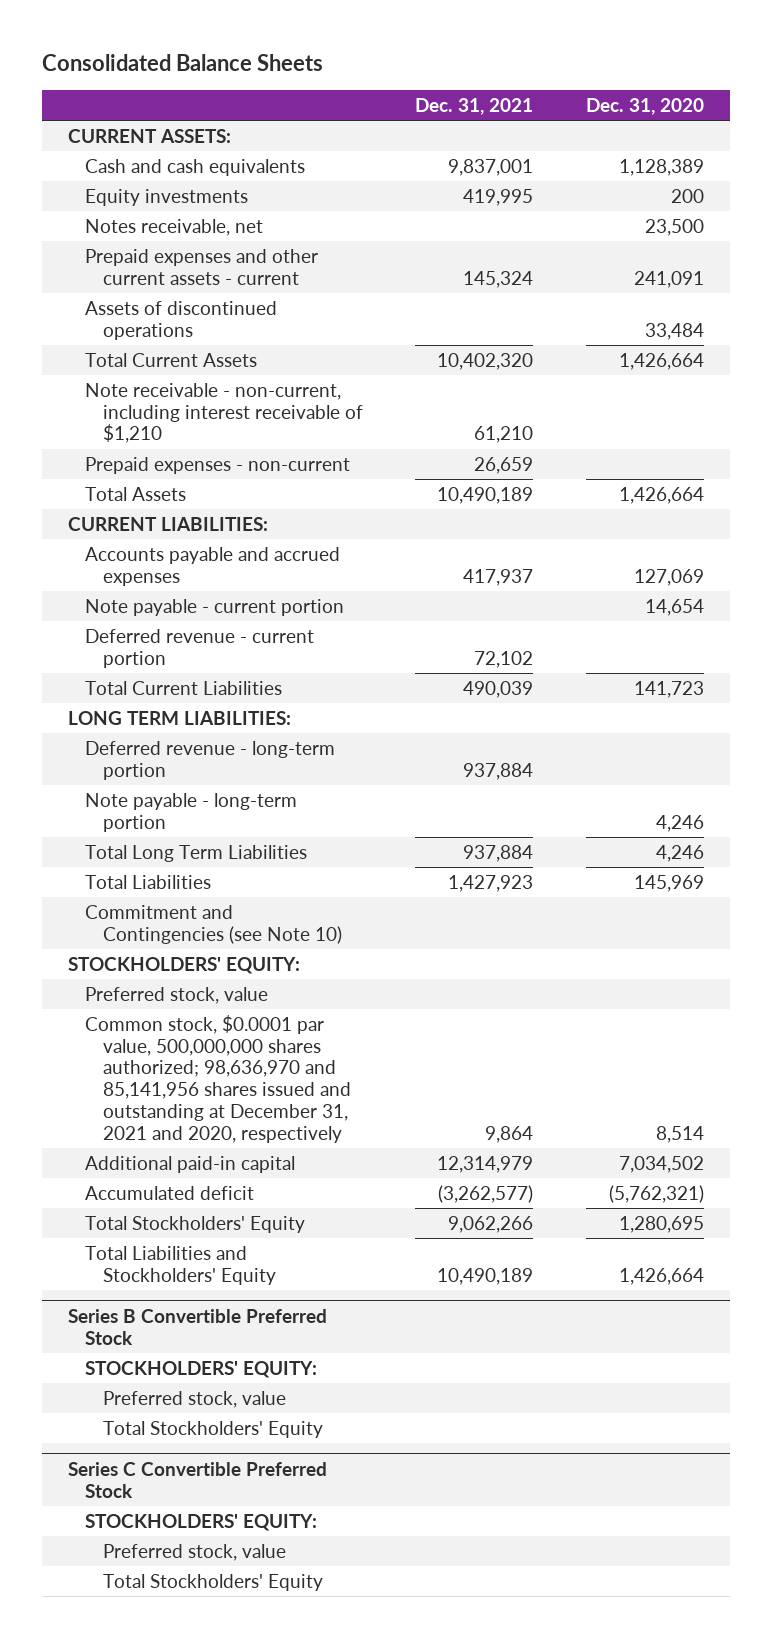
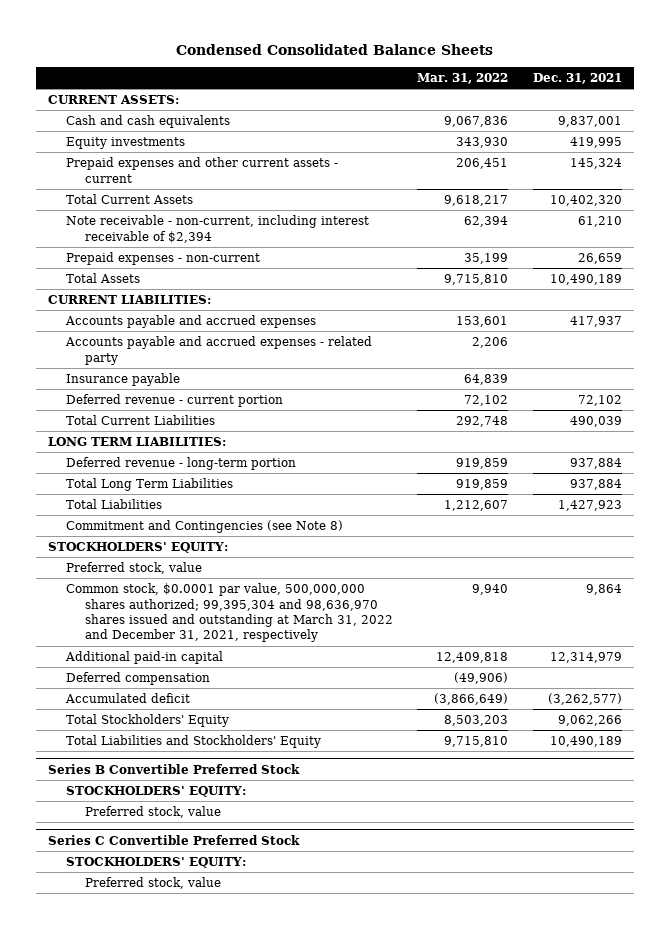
- Consolidated Balance Sheets
+ Condensed Consolidated Balance Sheets
- | Dec. 31, 2021 | Dec. 31, 2020
+ | Mar. 31, 2022 | Dec. 31, 2021
- Notes receivable, net | | 23,500
- Assets of discontinued operations | | 33,484
- Note receivable - non-current, including interest receivable of $1,210 | 61,210 |
+ Note receivable - non-current, including interest receivable of $2,394 | 62,394 | 61,210
- Note payable - current portion | | 14,654
+ Accounts payable and accrued expenses - related party | 2,206 |
+ Insurance payable | 64,839 |
- Note payable - long-term portion | | 4,246
- Commitment and Contingencies (see Note 10)
+ Commitment and Contingencies (see Note 8)
- Common stock, $0.0001 par value, 500,000,000 shares authorized; 98,636,970 and 85,141,956 shares issued and outstanding at December 31, 2021 and 2020, respectively | 9,864 | 8,514
+ Common stock, $0.0001 par value, 500,000,000 shares authorized; 99,395,304 and 98,636,970 shares issued and outstanding at March 31, 2022 and December 31, 2021, respectively | 9,940 | 9,864
+ Deferred compensation | (49,906) |
@ Series B Convertible Preferred Stock
- Total Stockholders' Equity
@ Series C Convertible Preferred Stock
- Total Stockholders' Equity

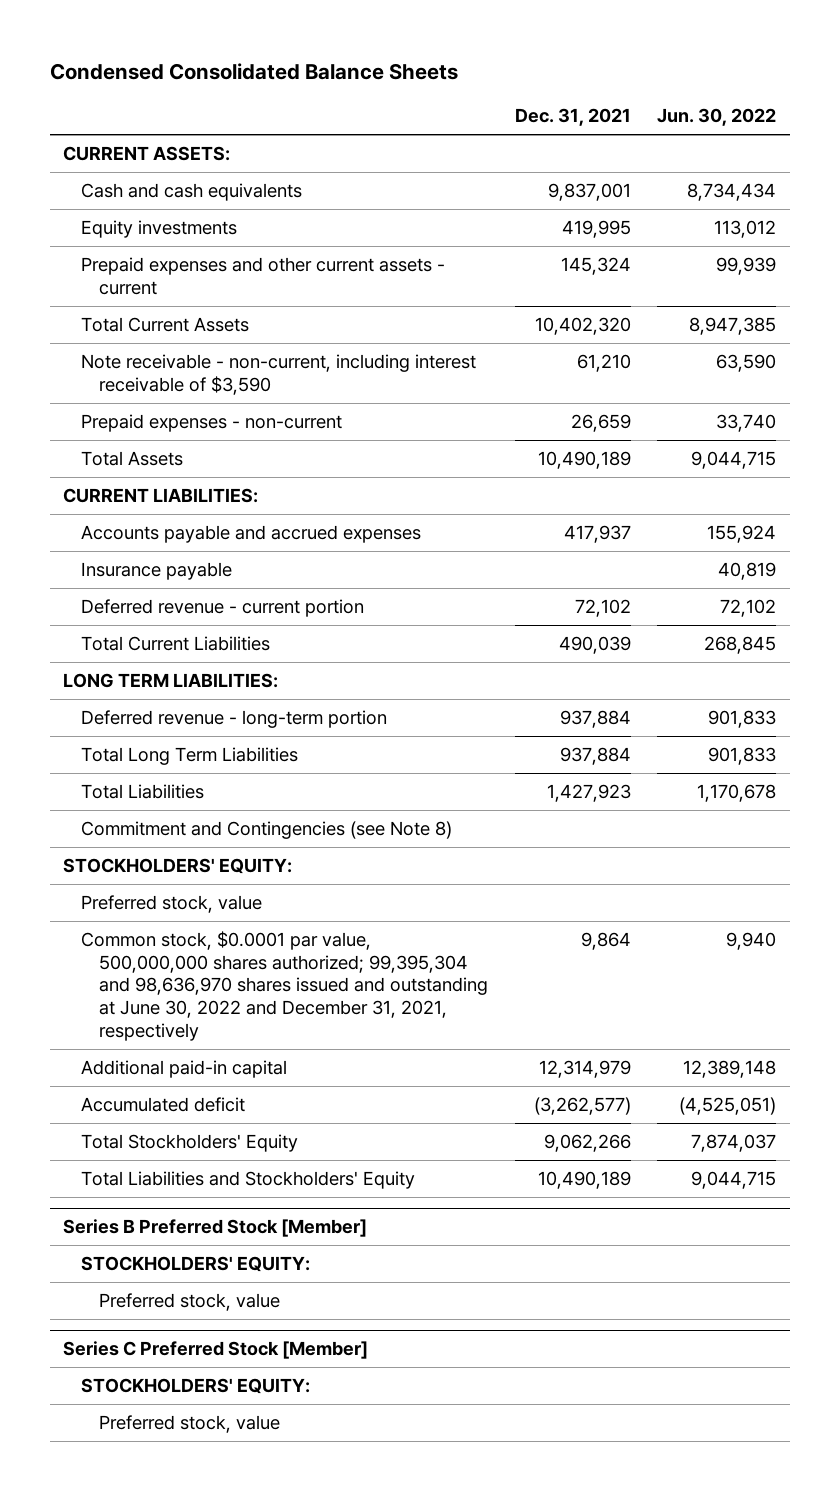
- | Mar. 31, 2022 | Dec. 31, 2021
+ | Dec. 31, 2021 | Jun. 30, 2022
- Note receivable - non-current, including interest receivable of $2,394 | 62,394 | 61,210
+ Note receivable - non-current, including interest receivable of $3,590 | 61,210 | 63,590
- Accounts payable and accrued expenses - related party | 2,206 |
- Common stock, $0.0001 par value, 500,000,000 shares authorized; 99,395,304 and 98,636,970 shares issued and outstanding at March 31, 2022 and December 31, 2021, respectively | 9,940 | 9,864
+ Common stock, $0.0001 par value, 500,000,000 shares authorized; 99,395,304 and 98,636,970 shares issued and outstanding at June 30, 2022 and December 31, 2021, respectively | 9,864 | 9,940
- Deferred compensation | (49,906) |
- Series B Convertible Preferred Stock
+ Series B Preferred Stock [Member]
- Series C Convertible Preferred Stock
+ Series C Preferred Stock [Member]

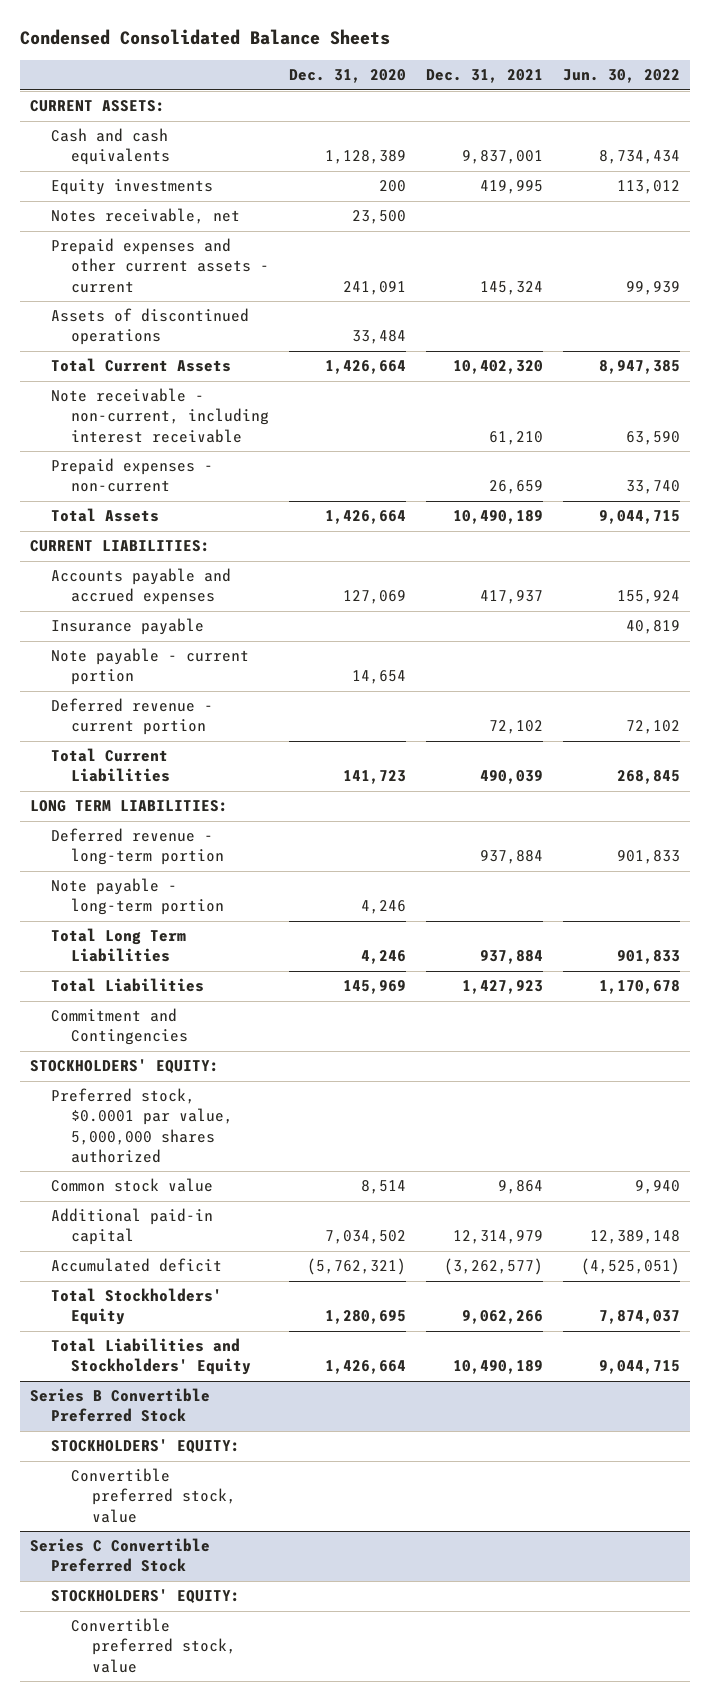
- | Dec. 31, 2021 | Jun. 30, 2022
+ | Dec. 31, 2020 | Dec. 31, 2021 | Jun. 30, 2022
+ Notes receivable, net | 23,500 | |
+ Assets of discontinued operations | 33,484 | |
- Note receivable - non-current, including interest receivable of $3,590 | 61,210 | 63,590
+ Note receivable - non-current, including interest receivable | | 61,210 | 63,590
+ Note payable - current portion | 14,654 | |
+ Note payable - long-term portion | 4,246 | |
- Commitment and Contingencies (see Note 8)
+ Commitment and Contingencies
- Preferred stock, value
- Common stock, $0.0001 par value, 500,000,000 shares authorized; 99,395,304 and 98,636,970 shares issued and outstanding at June 30, 2022 and December 31, 2021, respectively | 9,864 | 9,940
+ Preferred stock, $0.0001 par value, 5,000,000 shares authorized
+ Common stock value | 8,514 | 9,864 | 9,940
- Series B Preferred Stock [Member]
+ Series B Convertible Preferred Stock
- Preferred stock, value
- Series C Preferred Stock [Member]
+ Convertible preferred stock, value
+ Series C Convertible Preferred Stock
- Preferred stock, value
+ Convertible preferred stock, value

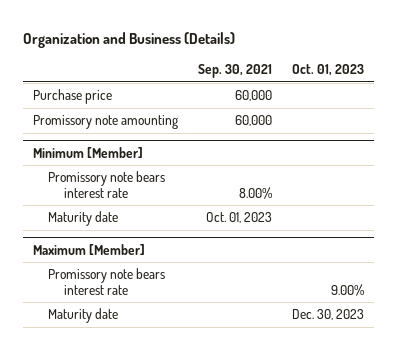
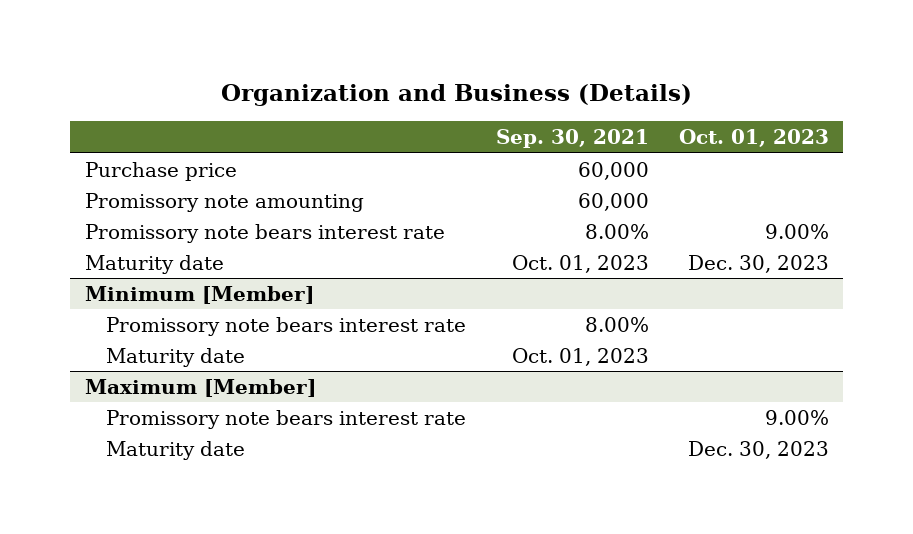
+ Promissory note bears interest rate | 8.00% | 9.00%
+ Maturity date | Oct. 01, 2023 | Dec. 30, 2023

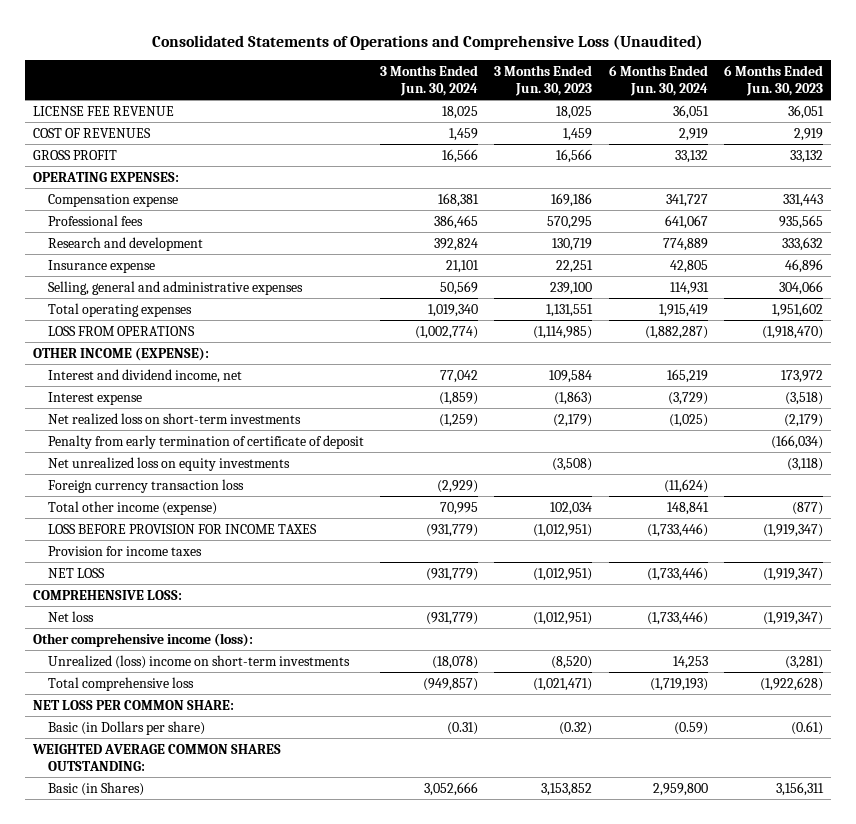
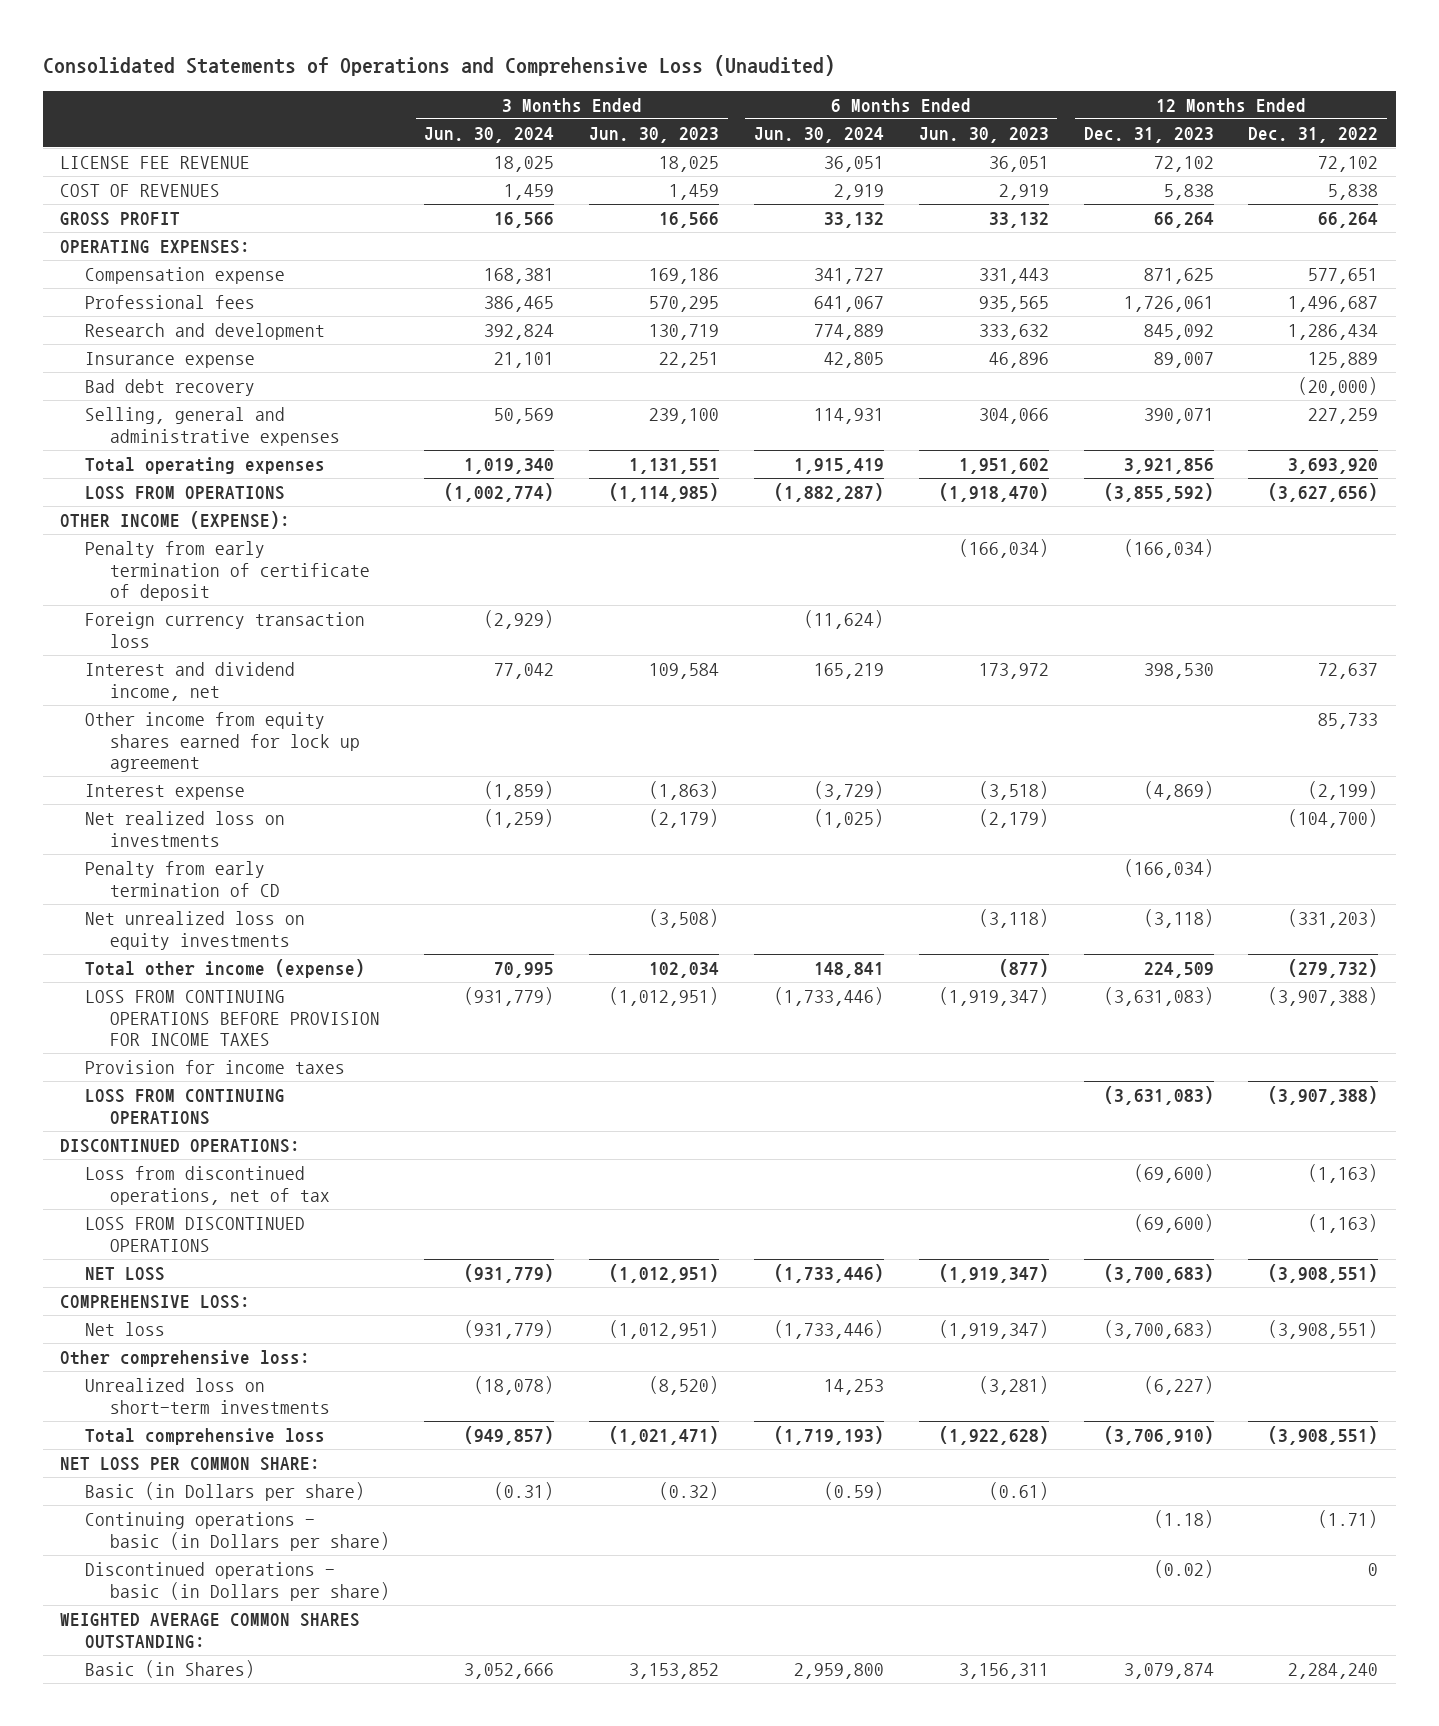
- | 3 Months Ended Jun. 30, 2024 | 3 Months Ended Jun. 30, 2023 | 6 Months Ended Jun. 30, 2024 | 6 Months Ended Jun. 30, 2023
+ | 3 Months Ended Jun. 30, 2024 | 3 Months Ended Jun. 30, 2023 | 6 Months Ended Jun. 30, 2024 | 6 Months Ended Jun. 30, 2023 | 12 Months Ended Dec. 31, 2023 | 12 Months Ended Dec. 31, 2022
+ Bad debt recovery | | | | | | (20,000)
moved up: Penalty from early termination of certificate of deposit | | | | (166,034) | (166,034) |
moved up: Foreign currency transaction loss | (2,929) | | (11,624) | | |
+ Other income from equity shares earned for lock up agreement | | | | | | 85,733
- Net realized loss on short-term investments | (1,259) | (2,179) | (1,025) | (2,179)
+ Net realized loss on investments | (1,259) | (2,179) | (1,025) | (2,179) | | (104,700)
+ Penalty from early termination of CD | | | | | (166,034) |
- LOSS BEFORE PROVISION FOR INCOME TAXES | (931,779) | (1,012,951) | (1,733,446) | (1,919,347)
+ LOSS FROM CONTINUING OPERATIONS BEFORE PROVISION FOR INCOME TAXES | (931,779) | (1,012,951) | (1,733,446) | (1,919,347) | (3,631,083) | (3,907,388)
+ LOSS FROM CONTINUING OPERATIONS | | | | | (3,631,083) | (3,907,388)
+ DISCONTINUED OPERATIONS:
+ Loss from discontinued operations, net of tax | | | | | (69,600) | (1,163)
+ LOSS FROM DISCONTINUED OPERATIONS | | | | | (69,600) | (1,163)
- Other comprehensive income (loss):
- Unrealized (loss) income on short-term investments | (18,078) | (8,520) | 14,253 | (3,281)
+ Other comprehensive loss:
+ Unrealized loss on short-term investments | (18,078) | (8,520) | 14,253 | (3,281) | (6,227) |
+ Continuing operations - basic (in Dollars per share) | | | | | (1.18) | (1.71)
+ Discontinued operations - basic (in Dollars per share) | | | | | (0.02) | 0

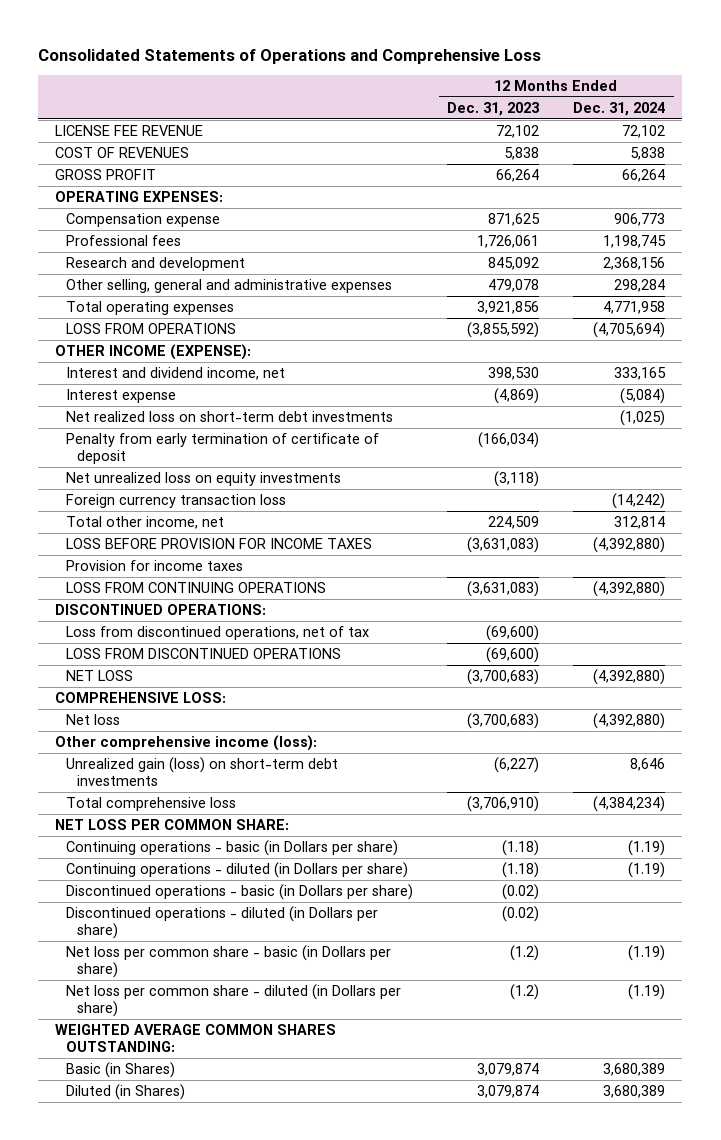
- Consolidated Statements of Operations and Comprehensive Loss (Unaudited)
+ Consolidated Statements of Operations and Comprehensive Loss
- | 3 Months Ended Jun. 30, 2024 | 3 Months Ended Jun. 30, 2023 | 6 Months Ended Jun. 30, 2024 | 6 Months Ended Jun. 30, 2023 | 12 Months Ended Dec. 31, 2023 | 12 Months Ended Dec. 31, 2022
+ | 12 Months Ended Dec. 31, 2023 | 12 Months Ended Dec. 31, 2024
- Insurance expense | 21,101 | 22,251 | 42,805 | 46,896 | 89,007 | 125,889
- Bad debt recovery | | | | | | (20,000)
- Selling, general and administrative expenses | 50,569 | 239,100 | 114,931 | 304,066 | 390,071 | 227,259
+ Other selling, general and administrative expenses | 479,078 | 298,284
- Other income from equity shares earned for lock up agreement | | | | | | 85,733
- Net realized loss on investments | (1,259) | (2,179) | (1,025) | (2,179) | | (104,700)
- Penalty from early termination of CD | | | | | (166,034) |
+ Net realized loss on short-term debt investments | | (1,025)
moved down: Penalty from early termination of certificate of deposit | (166,034) |
- Total other income (expense) | 70,995 | 102,034 | 148,841 | (877) | 224,509 | (279,732)
- LOSS FROM CONTINUING OPERATIONS BEFORE PROVISION FOR INCOME TAXES | (931,779) | (1,012,951) | (1,733,446) | (1,919,347) | (3,631,083) | (3,907,388)
moved down: Foreign currency transaction loss | | (14,242)
+ Total other income, net | 224,509 | 312,814
+ LOSS BEFORE PROVISION FOR INCOME TAXES | (3,631,083) | (4,392,880)
- Other comprehensive loss:
- Unrealized loss on short-term investments | (18,078) | (8,520) | 14,253 | (3,281) | (6,227) |
+ Other comprehensive income (loss):
+ Unrealized gain (loss) on short-term debt investments | (6,227) | 8,646
- Basic (in Dollars per share) | (0.31) | (0.32) | (0.59) | (0.61) | |
+ Continuing operations - diluted (in Dollars per share) | (1.18) | (1.19)
+ Discontinued operations - diluted (in Dollars per share) | (0.02) |
+ Net loss per common share - basic (in Dollars per share) | (1.2) | (1.19)
+ Net loss per common share - diluted (in Dollars per share) | (1.2) | (1.19)
+ Diluted (in Shares) | 3,079,874 | 3,680,389

